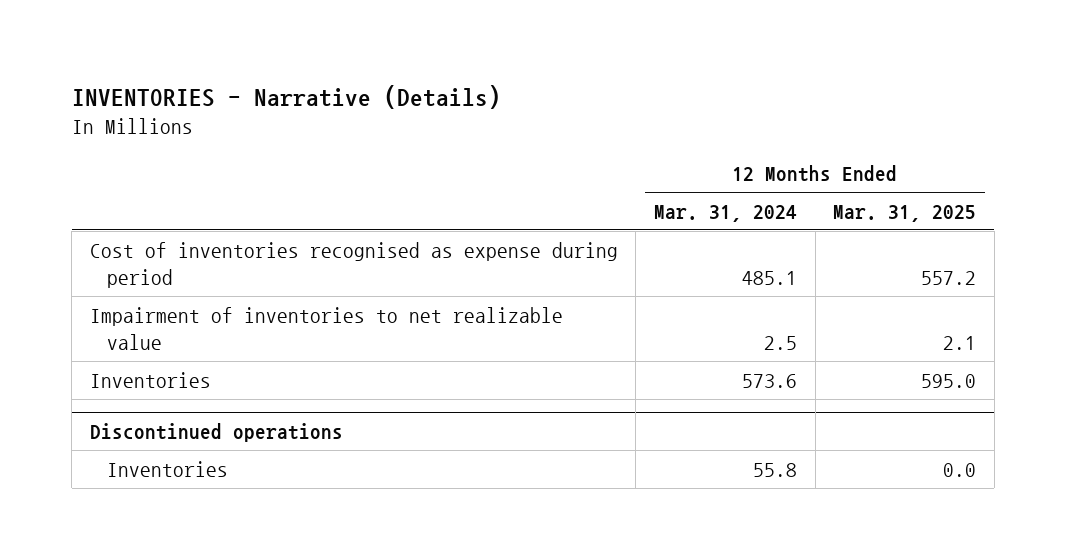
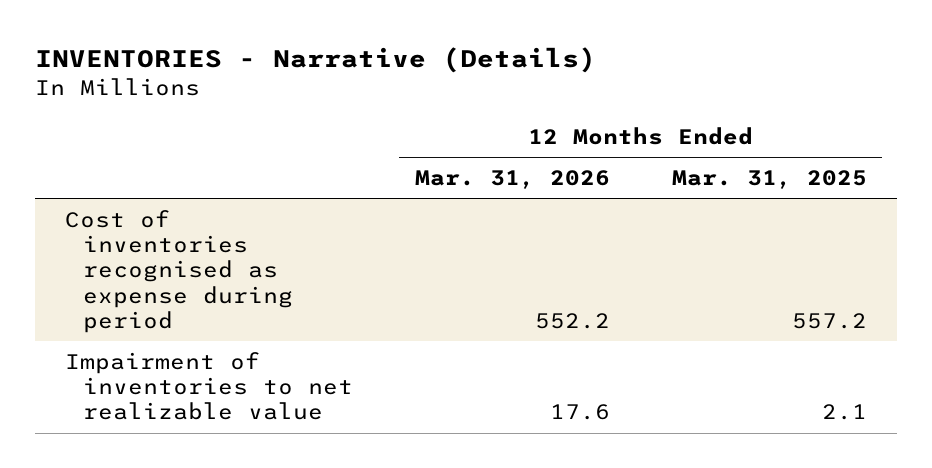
- | 12 Months Ended Mar. 31, 2024 | 12 Months Ended Mar. 31, 2025
+ | 12 Months Ended Mar. 31, 2026 | 12 Months Ended Mar. 31, 2025
- Inventories | 573.6 | 595.0
- Discontinued operations
- Inventories | 55.8 | 0.0

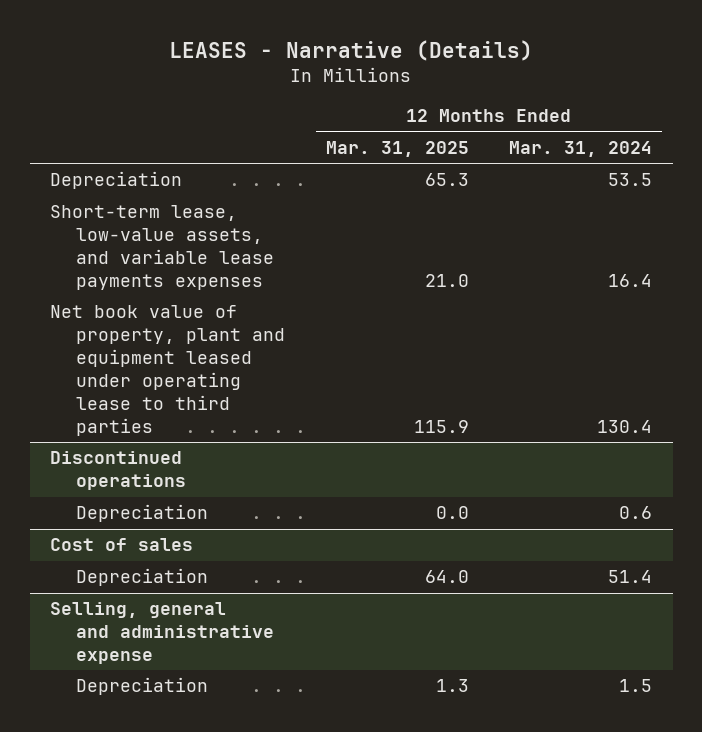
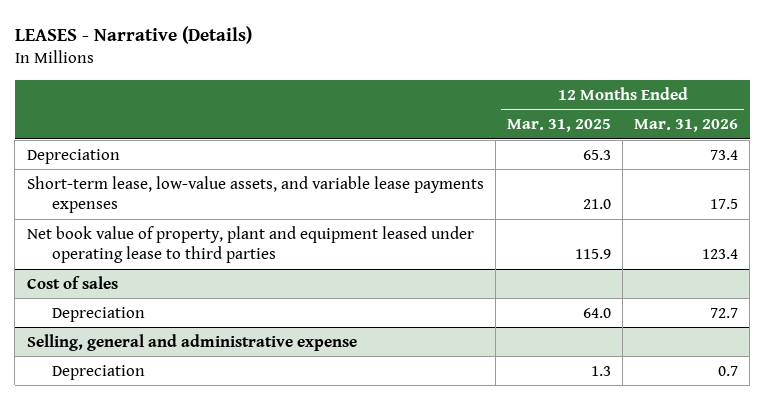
- | 12 Months Ended Mar. 31, 2025 | 12 Months Ended Mar. 31, 2024
+ | 12 Months Ended Mar. 31, 2025 | 12 Months Ended Mar. 31, 2026
- Discontinued operations
- Depreciation | 0.0 | 0.6

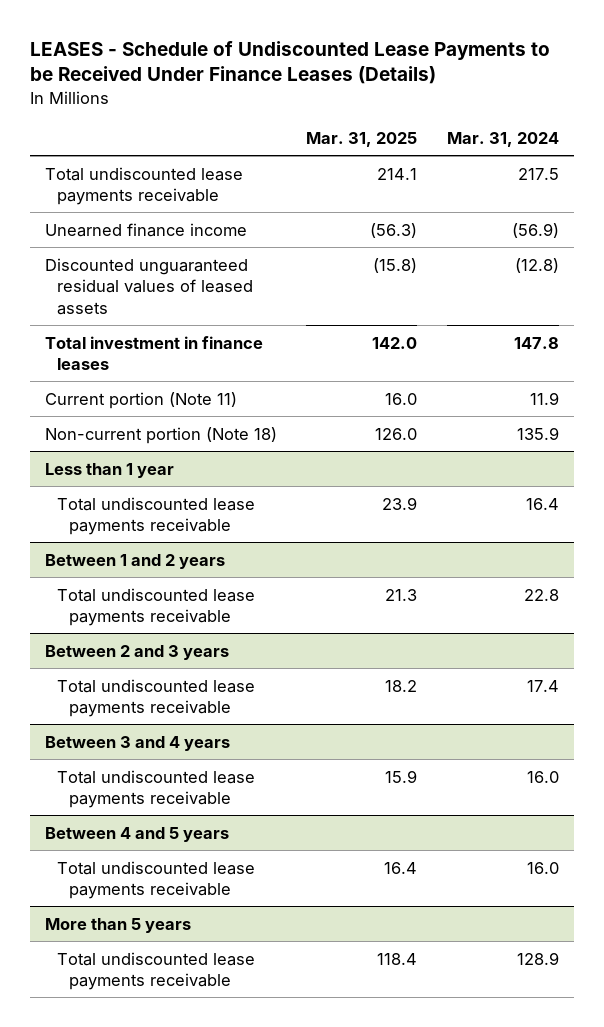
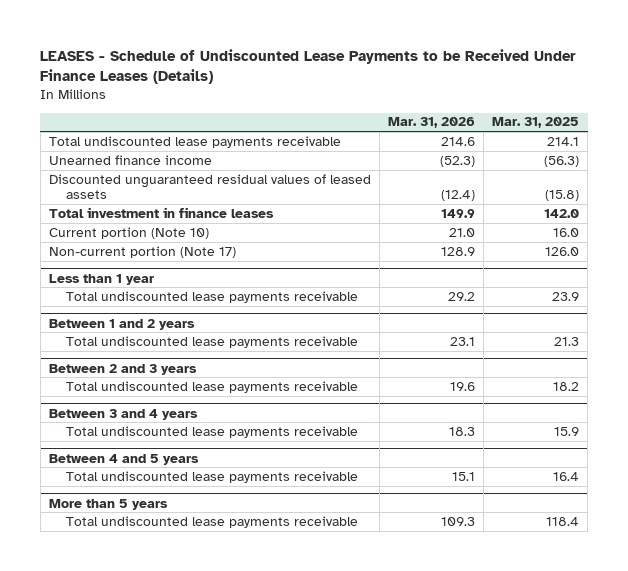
- | Mar. 31, 2025 | Mar. 31, 2024
+ | Mar. 31, 2026 | Mar. 31, 2025
- Current portion (Note 11) | 16.0 | 11.9
- Non-current portion (Note 18) | 126.0 | 135.9
+ Current portion (Note 10) | 21.0 | 16.0
+ Non-current portion (Note 17) | 128.9 | 126.0

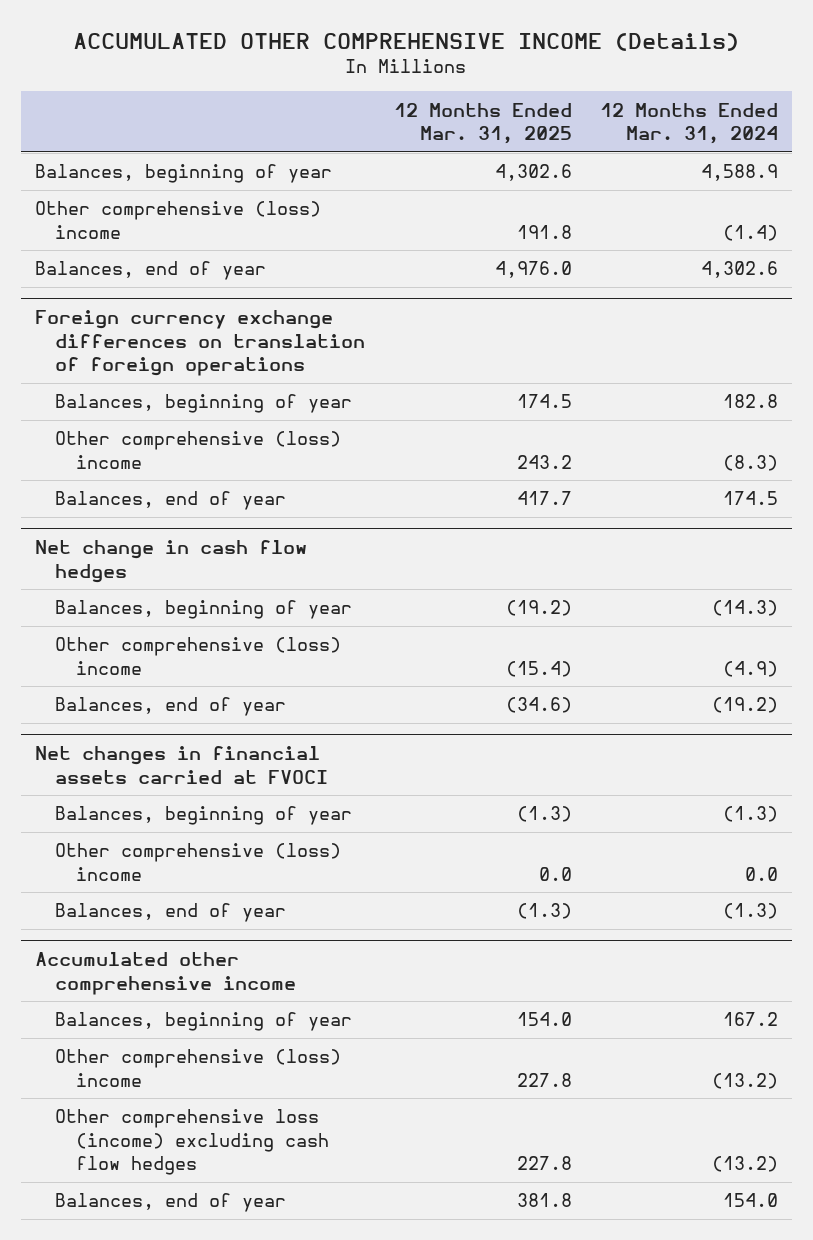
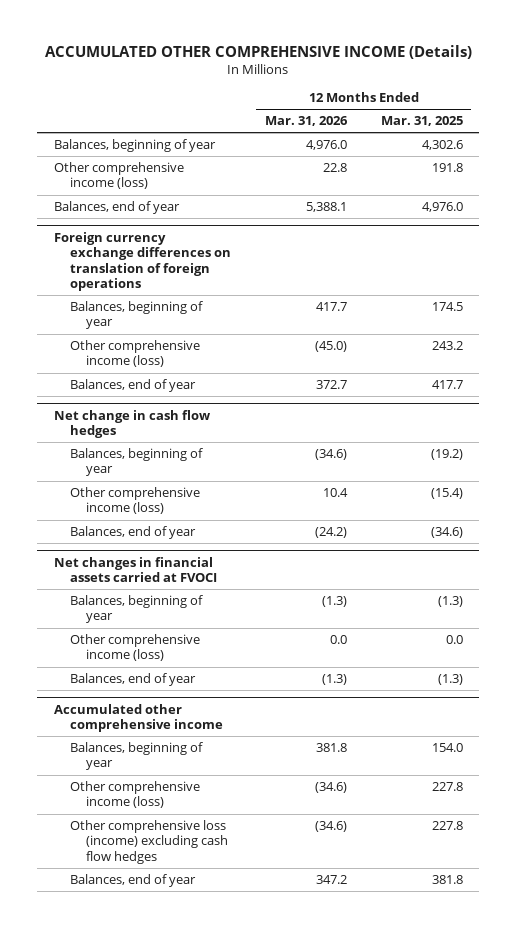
- | 12 Months Ended Mar. 31, 2025 | 12 Months Ended Mar. 31, 2024
+ | 12 Months Ended Mar. 31, 2026 | 12 Months Ended Mar. 31, 2025
- Other comprehensive (loss) income | 191.8 | (1.4)
+ Other comprehensive income (loss) | 22.8 | 191.8
@ Foreign currency exchange differences on translation of foreign operations
- Other comprehensive (loss) income | 243.2 | (8.3)
+ Other comprehensive income (loss) | (45.0) | 243.2
@ Net change in cash flow hedges
- Other comprehensive (loss) income | (15.4) | (4.9)
+ Other comprehensive income (loss) | 10.4 | (15.4)
@ Net changes in financial assets carried at FVOCI
- Other comprehensive (loss) income | 0.0 | 0.0
+ Other comprehensive income (loss) | 0.0 | 0.0
@ Accumulated other comprehensive income
- Other comprehensive (loss) income | 227.8 | (13.2)
+ Other comprehensive income (loss) | (34.6) | 227.8

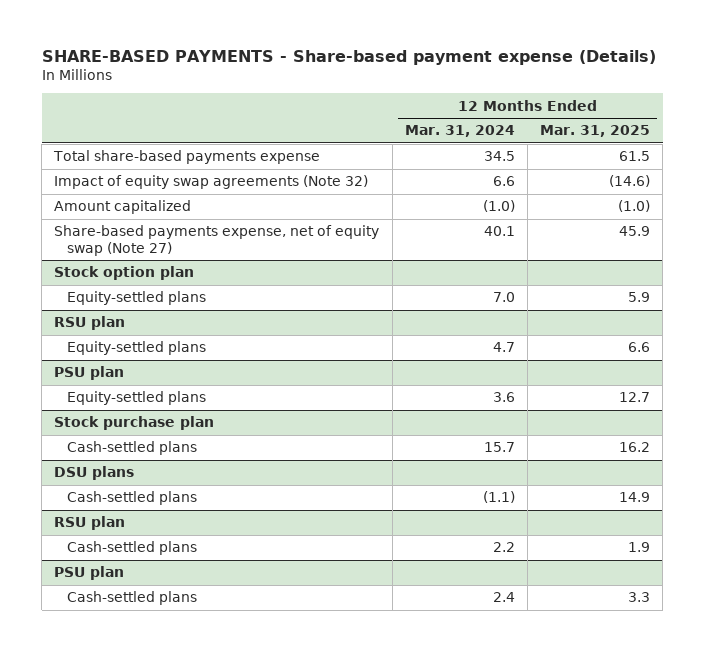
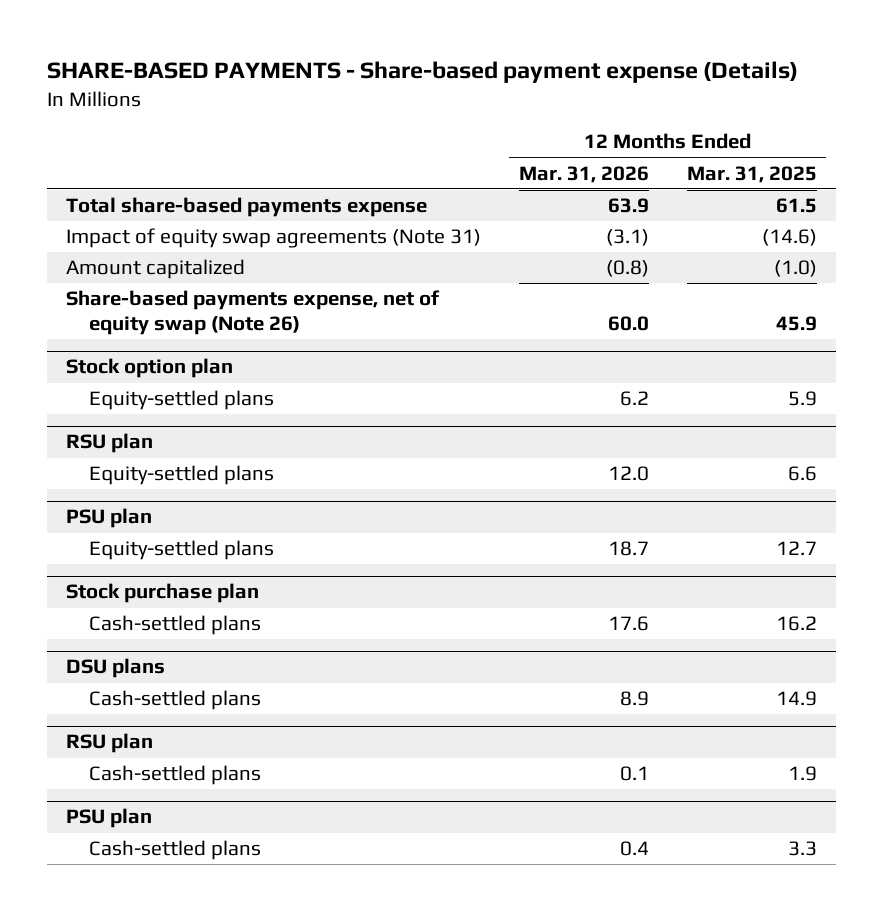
- | 12 Months Ended Mar. 31, 2024 | 12 Months Ended Mar. 31, 2025
+ | 12 Months Ended Mar. 31, 2026 | 12 Months Ended Mar. 31, 2025
- Impact of equity swap agreements (Note 32) | 6.6 | (14.6)
+ Impact of equity swap agreements (Note 31) | (3.1) | (14.6)
- Share-based payments expense, net of equity swap (Note 27) | 40.1 | 45.9
+ Share-based payments expense, net of equity swap (Note 26) | 60.0 | 45.9

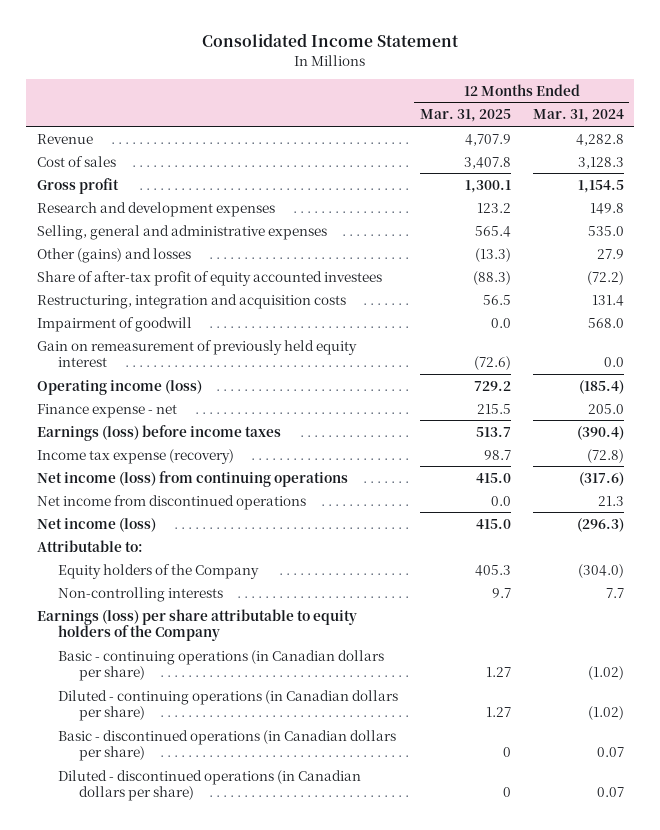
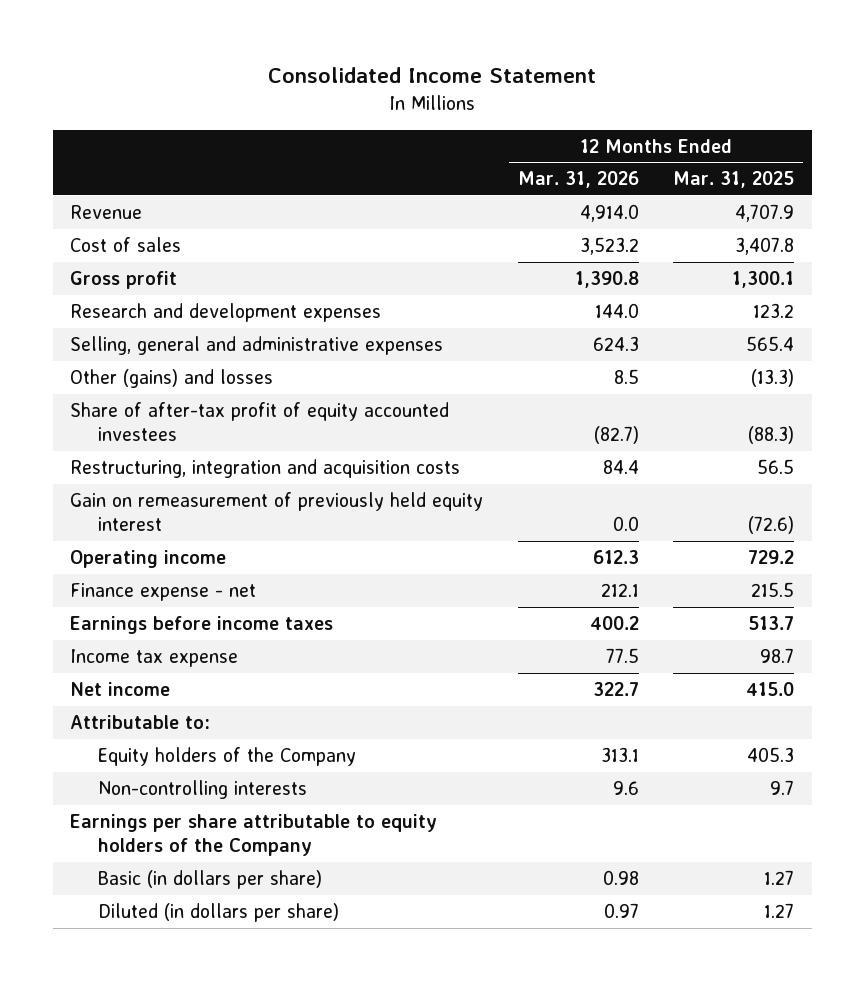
- | 12 Months Ended Mar. 31, 2025 | 12 Months Ended Mar. 31, 2024
+ | 12 Months Ended Mar. 31, 2026 | 12 Months Ended Mar. 31, 2025
- Impairment of goodwill | 0.0 | 568.0
- Operating income (loss) | 729.2 | (185.4)
+ Operating income | 612.3 | 729.2
- Earnings (loss) before income taxes | 513.7 | (390.4)
- Income tax expense (recovery) | 98.7 | (72.8)
- Net income (loss) from continuing operations | 415.0 | (317.6)
- Net income from discontinued operations | 0.0 | 21.3
- Net income (loss) | 415.0 | (296.3)
+ Earnings before income taxes | 400.2 | 513.7
+ Income tax expense | 77.5 | 98.7
+ Net income | 322.7 | 415.0
- Earnings (loss) per share attributable to equity holders of the Company
- Basic - continuing operations (in Canadian dollars per share) | 1.27 | (1.02)
- Diluted - continuing operations (in Canadian dollars per share) | 1.27 | (1.02)
- Basic - discontinued operations (in Canadian dollars per share) | 0 | 0.07
- Diluted - discontinued operations (in Canadian dollars per share) | 0 | 0.07
+ Earnings per share attributable to equity holders of the Company
+ Basic (in dollars per share) | 0.98 | 1.27
+ Diluted (in dollars per share) | 0.97 | 1.27

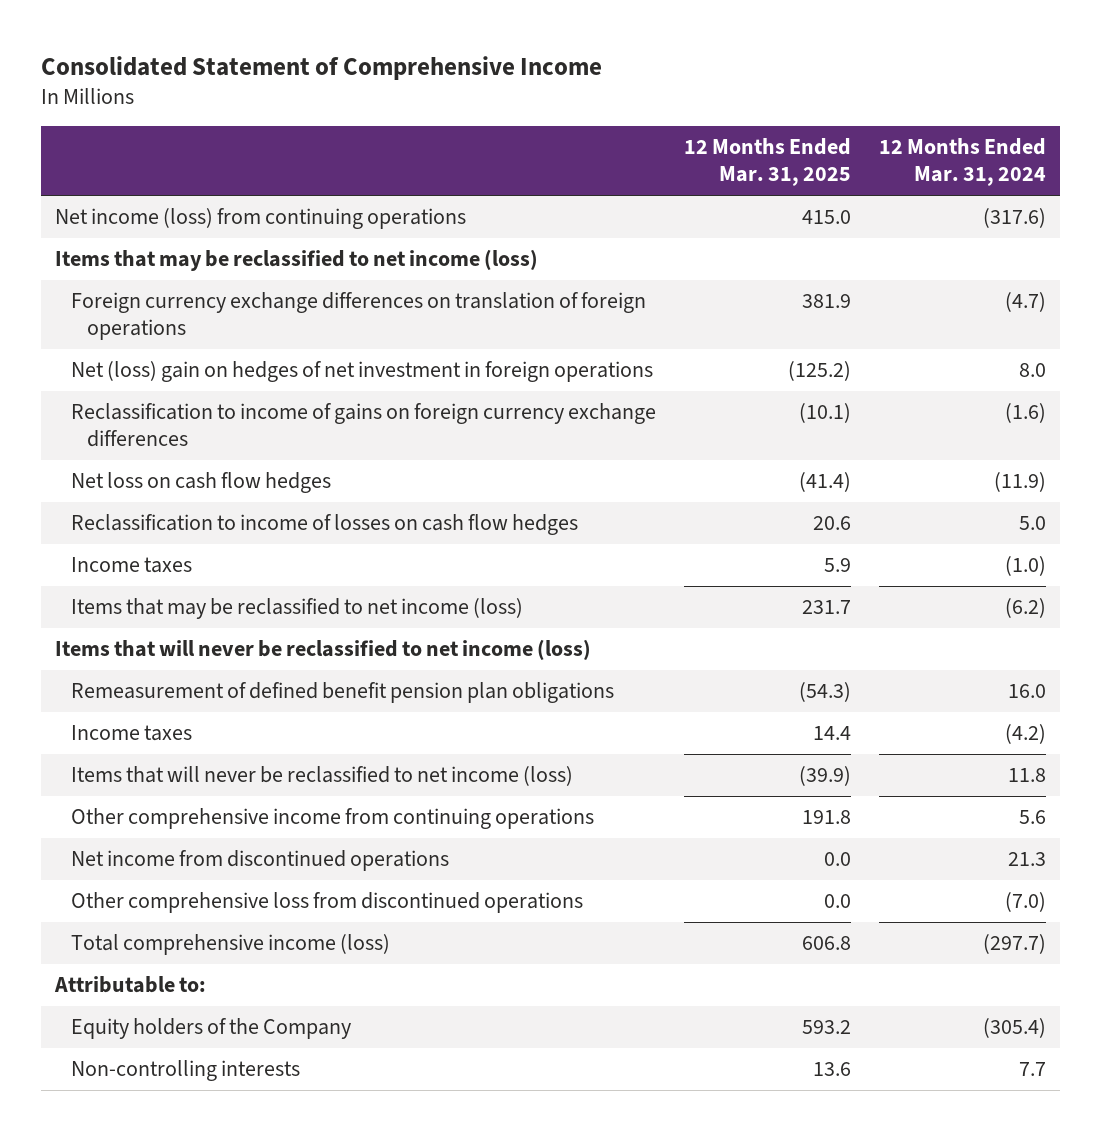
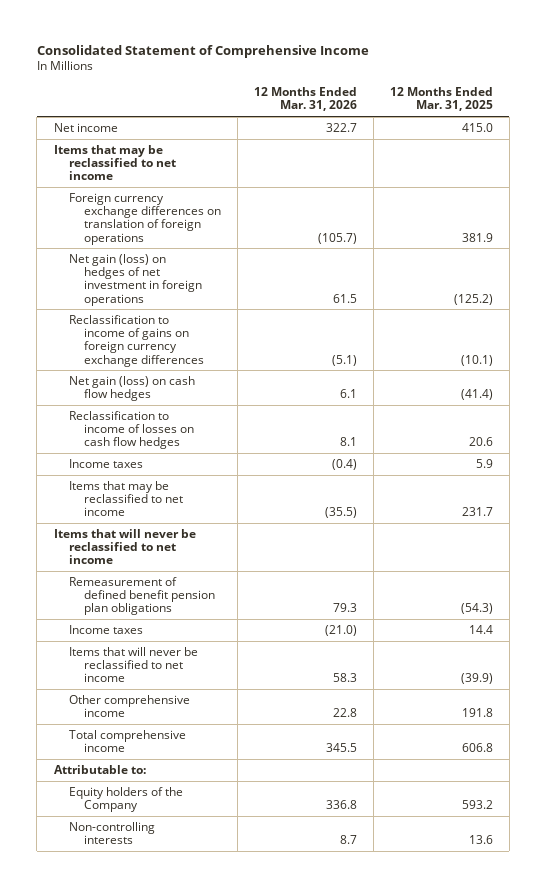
- | 12 Months Ended Mar. 31, 2025 | 12 Months Ended Mar. 31, 2024
+ | 12 Months Ended Mar. 31, 2026 | 12 Months Ended Mar. 31, 2025
- Net income (loss) from continuing operations | 415.0 | (317.6)
- Items that may be reclassified to net income (loss)
+ Net income | 322.7 | 415.0
+ Items that may be reclassified to net income
- Net (loss) gain on hedges of net investment in foreign operations | (125.2) | 8.0
+ Net gain (loss) on hedges of net investment in foreign operations | 61.5 | (125.2)
- Net loss on cash flow hedges | (41.4) | (11.9)
+ Net gain (loss) on cash flow hedges | 6.1 | (41.4)
- Items that may be reclassified to net income (loss) | 231.7 | (6.2)
- Items that will never be reclassified to net income (loss)
+ Items that may be reclassified to net income | (35.5) | 231.7
+ Items that will never be reclassified to net income
- Items that will never be reclassified to net income (loss) | (39.9) | 11.8
- Other comprehensive income from continuing operations | 191.8 | 5.6
- Net income from discontinued operations | 0.0 | 21.3
- Other comprehensive loss from discontinued operations | 0.0 | (7.0)
- Total comprehensive income (loss) | 606.8 | (297.7)
+ Items that will never be reclassified to net income | 58.3 | (39.9)
+ Other comprehensive income | 22.8 | 191.8
+ Total comprehensive income | 345.5 | 606.8

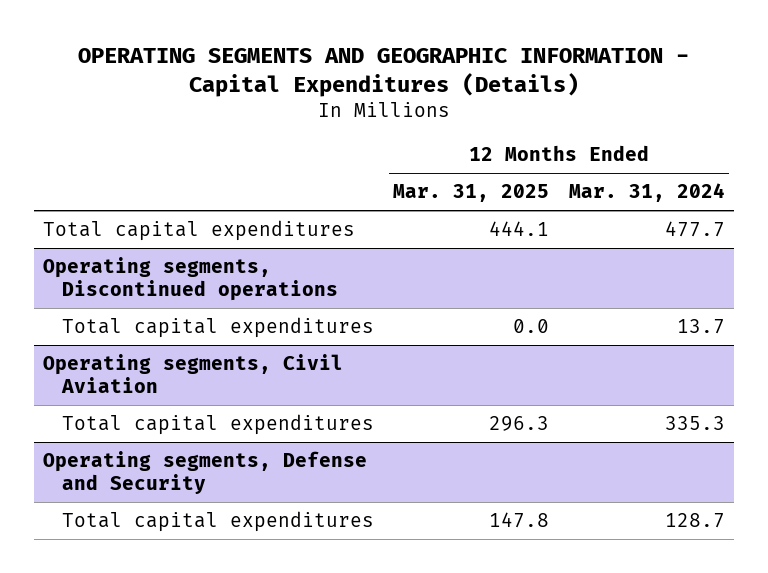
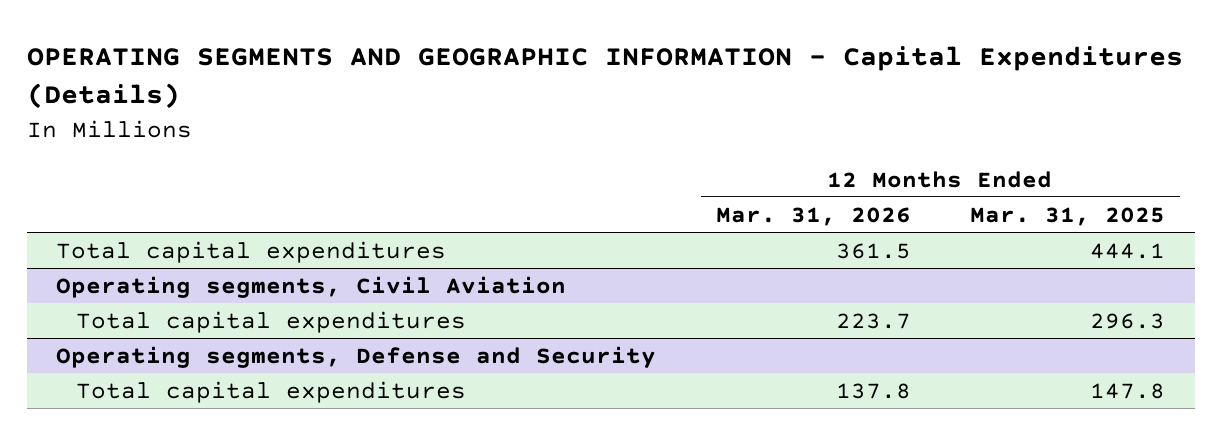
- | 12 Months Ended Mar. 31, 2025 | 12 Months Ended Mar. 31, 2024
+ | 12 Months Ended Mar. 31, 2026 | 12 Months Ended Mar. 31, 2025
- Operating segments, Discontinued operations
- Total capital expenditures | 0.0 | 13.7

